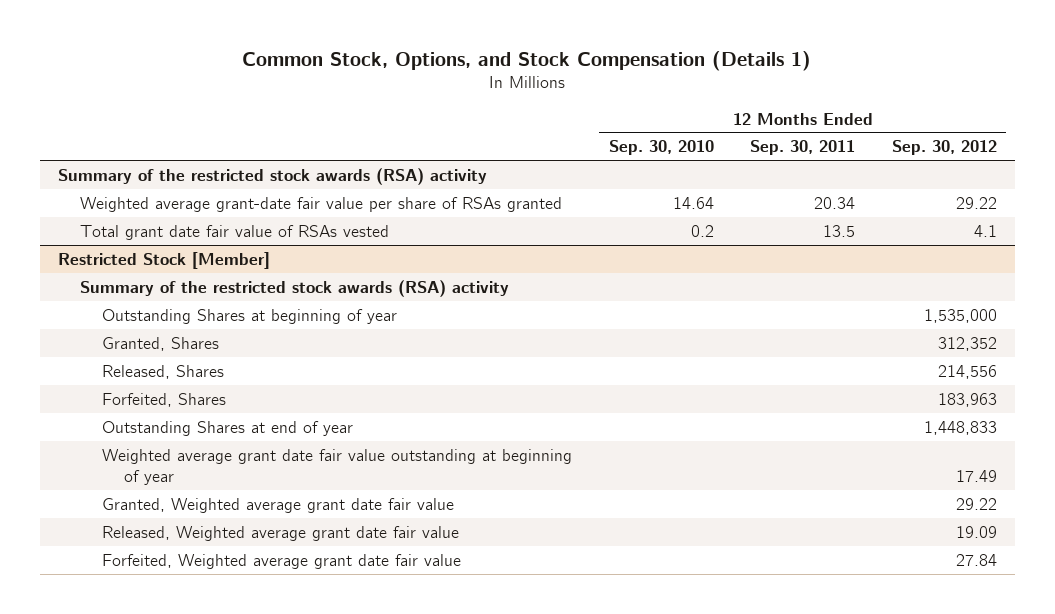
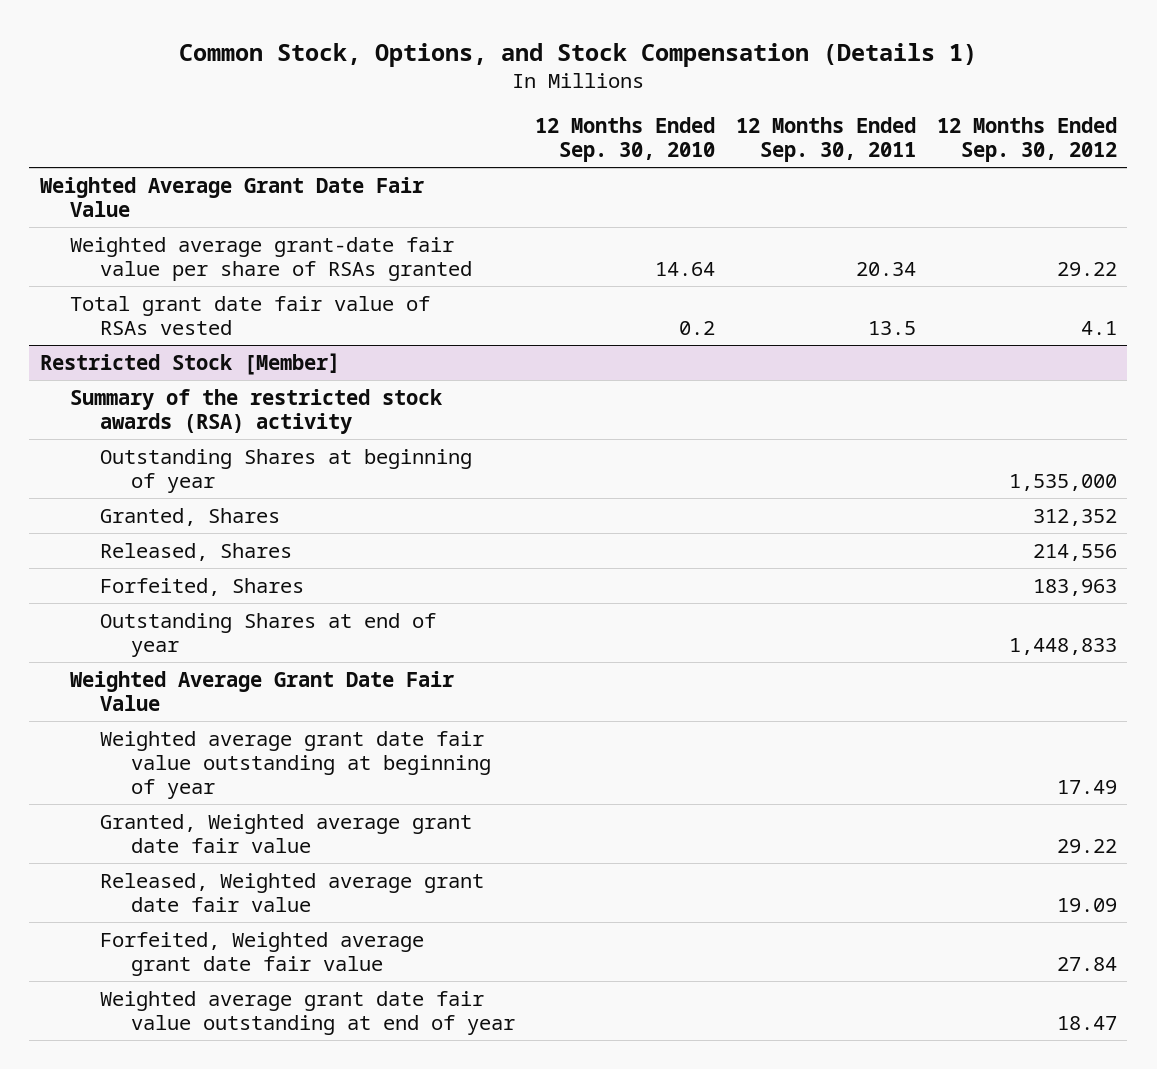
- Summary of the restricted stock awards (RSA) activity
+ Weighted Average Grant Date Fair Value
@ Restricted Stock [Member]
+ Weighted Average Grant Date Fair Value
+ Weighted average grant date fair value outstanding at end of year | | | 18.47

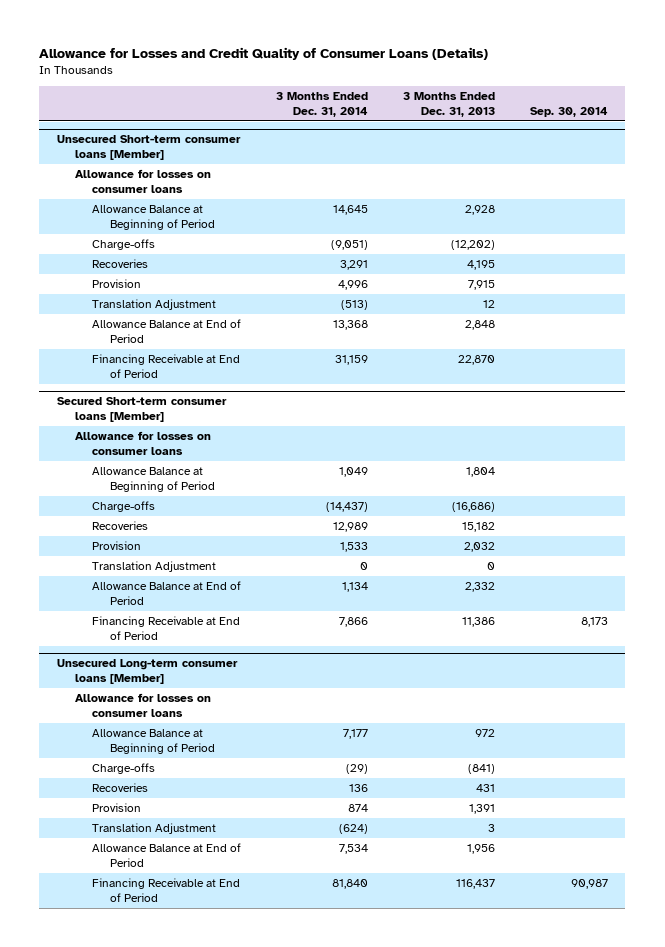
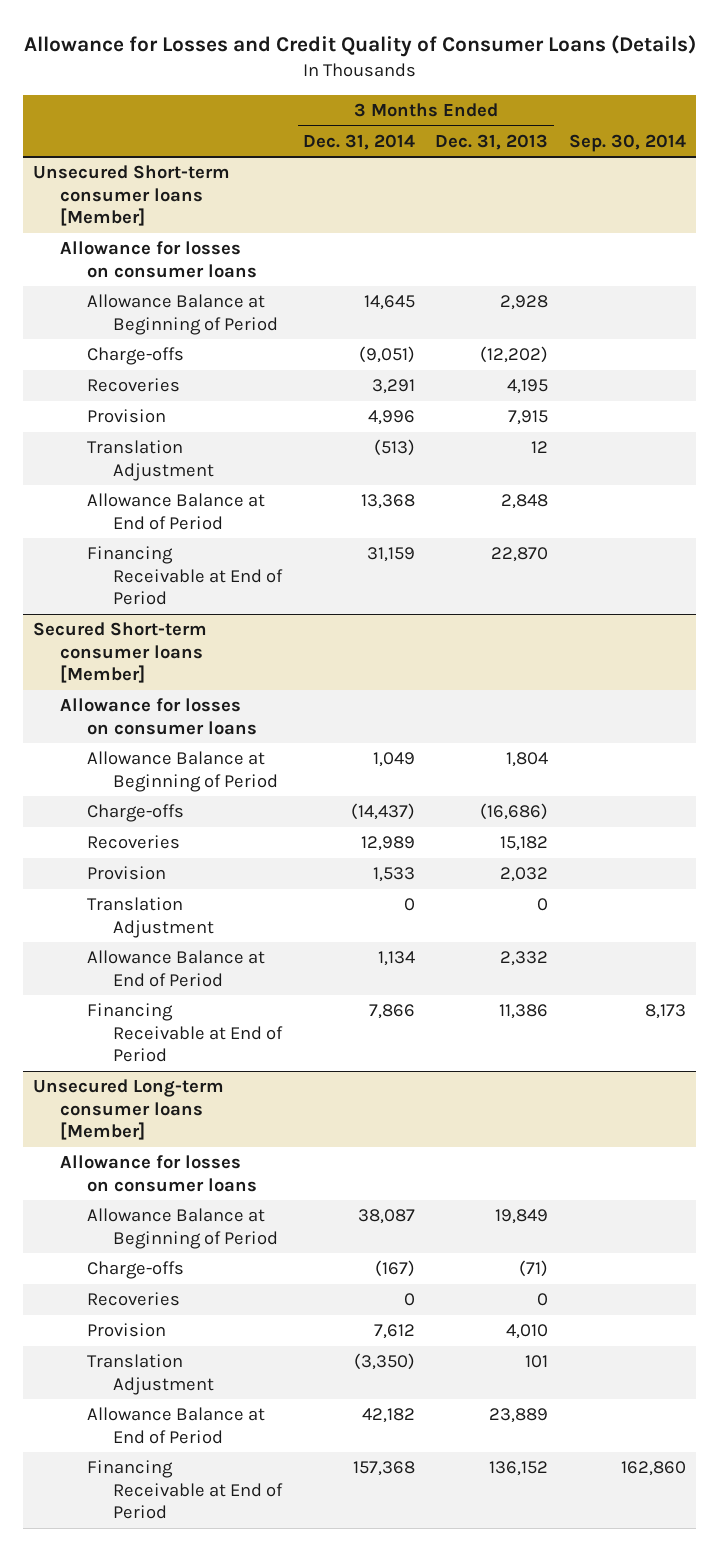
@ Unsecured Long-term consumer loans [Member]
- Allowance Balance at Beginning of Period | 7,177 | 972 |
- Charge-offs | (29) | (841) |
- Recoveries | 136 | 431 |
- Provision | 874 | 1,391 |
- Translation Adjustment | (624) | 3 |
- Allowance Balance at End of Period | 7,534 | 1,956 |
- Financing Receivable at End of Period | 81,840 | 116,437 | 90,987
+ Allowance Balance at Beginning of Period | 38,087 | 19,849 |
+ Charge-offs | (167) | (71) |
+ Recoveries | 0 | 0 |
+ Provision | 7,612 | 4,010 |
+ Translation Adjustment | (3,350) | 101 |
+ Allowance Balance at End of Period | 42,182 | 23,889 |
+ Financing Receivable at End of Period | 157,368 | 136,152 | 162,860

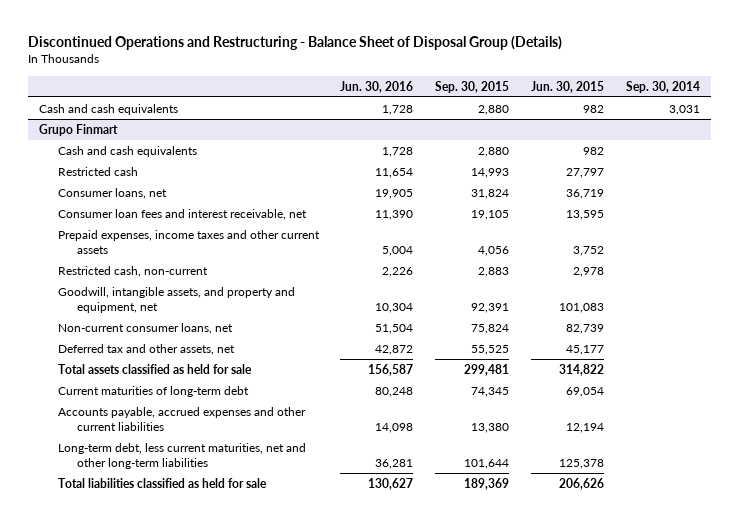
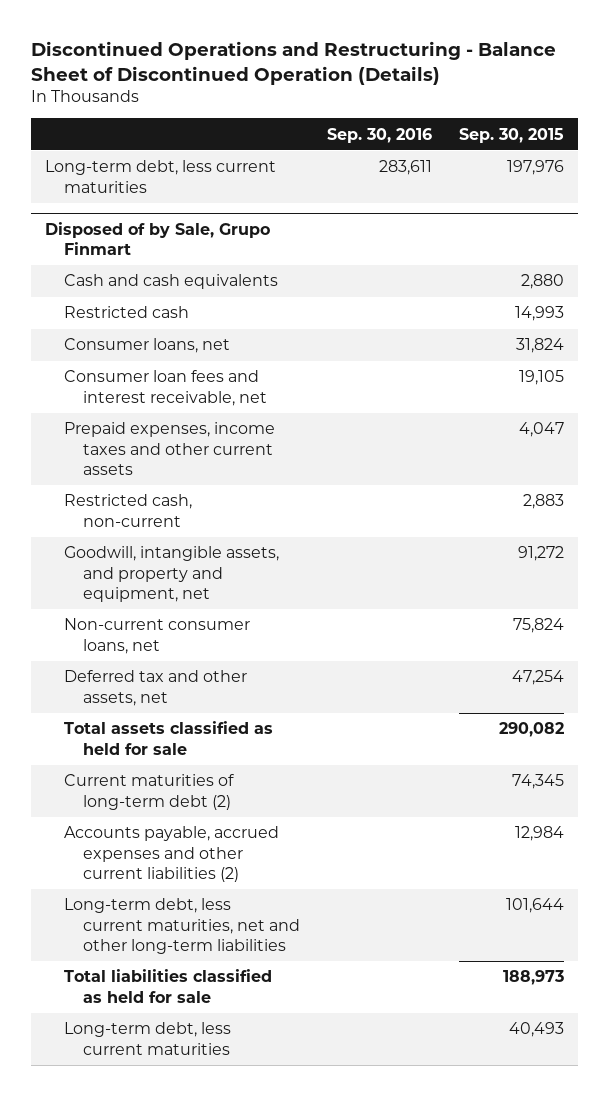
- Discontinued Operations and Restructuring - Balance Sheet of Disposal Group (Details)
+ Discontinued Operations and Restructuring - Balance Sheet of Discontinued Operation (Details)
- | Jun. 30, 2016 | Sep. 30, 2015 | Jun. 30, 2015 | Sep. 30, 2014
+ | Sep. 30, 2016 | Sep. 30, 2015
- Cash and cash equivalents | 1,728 | 2,880 | 982 | 3,031
- Grupo Finmart
+ Long-term debt, less current maturities | 283,611 | 197,976
+ Disposed of by Sale, Grupo Finmart
- Prepaid expenses, income taxes and other current assets | 5,004 | 4,056 | 3,752 |
+ Prepaid expenses, income taxes and other current assets | | 4,047
- Goodwill, intangible assets, and property and equipment, net | 10,304 | 92,391 | 101,083 |
+ Goodwill, intangible assets, and property and equipment, net | | 91,272
- Deferred tax and other assets, net | 42,872 | 55,525 | 45,177 |
- Total assets classified as held for sale | 156,587 | 299,481 | 314,822 |
- Current maturities of long-term debt | 80,248 | 74,345 | 69,054 |
- Accounts payable, accrued expenses and other current liabilities | 14,098 | 13,380 | 12,194 |
+ Deferred tax and other assets, net | | 47,254
+ Total assets classified as held for sale | | 290,082
+ Current maturities of long-term debt (2) | | 74,345
+ Accounts payable, accrued expenses and other current liabilities (2) | | 12,984
- Total liabilities classified as held for sale | 130,627 | 189,369 | 206,626 |
+ Total liabilities classified as held for sale | | 188,973
+ Long-term debt, less current maturities | | 40,493

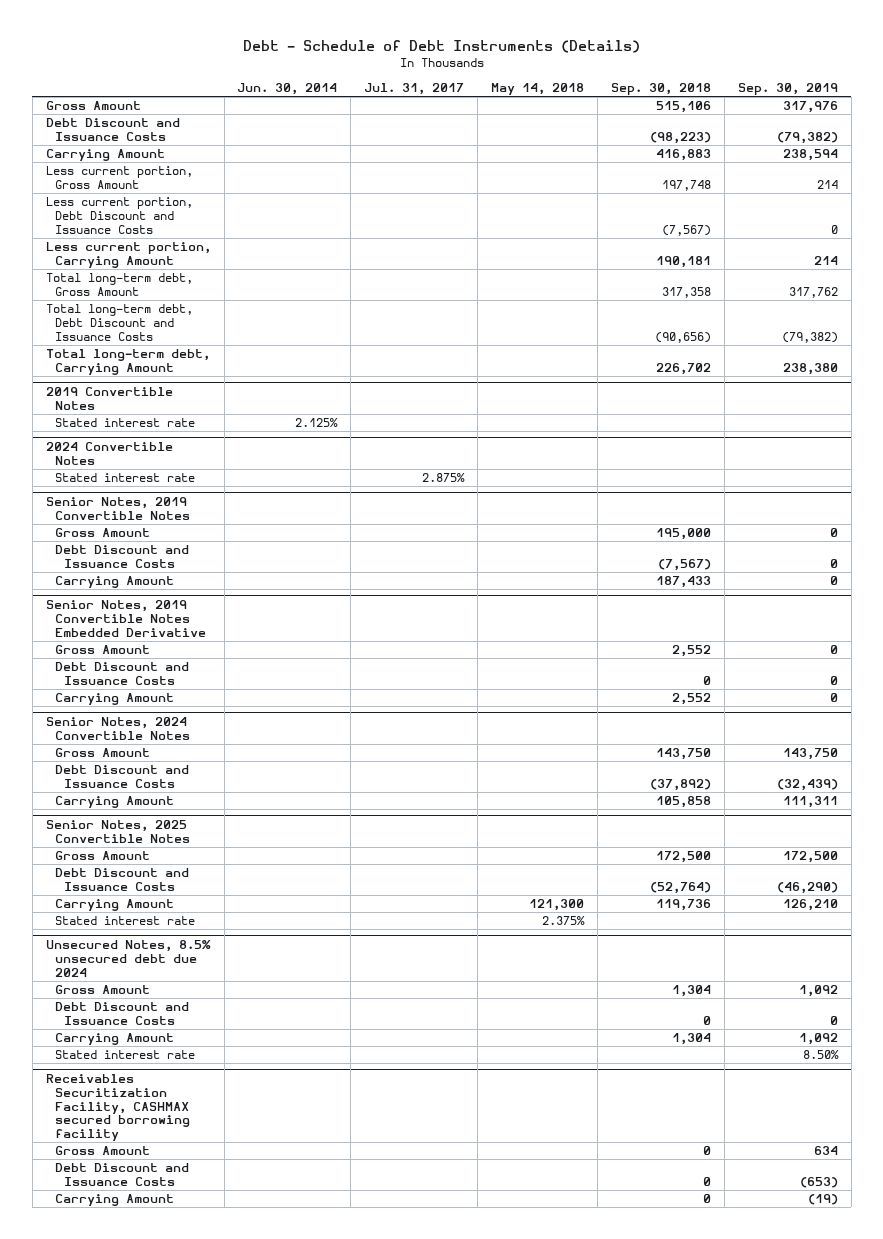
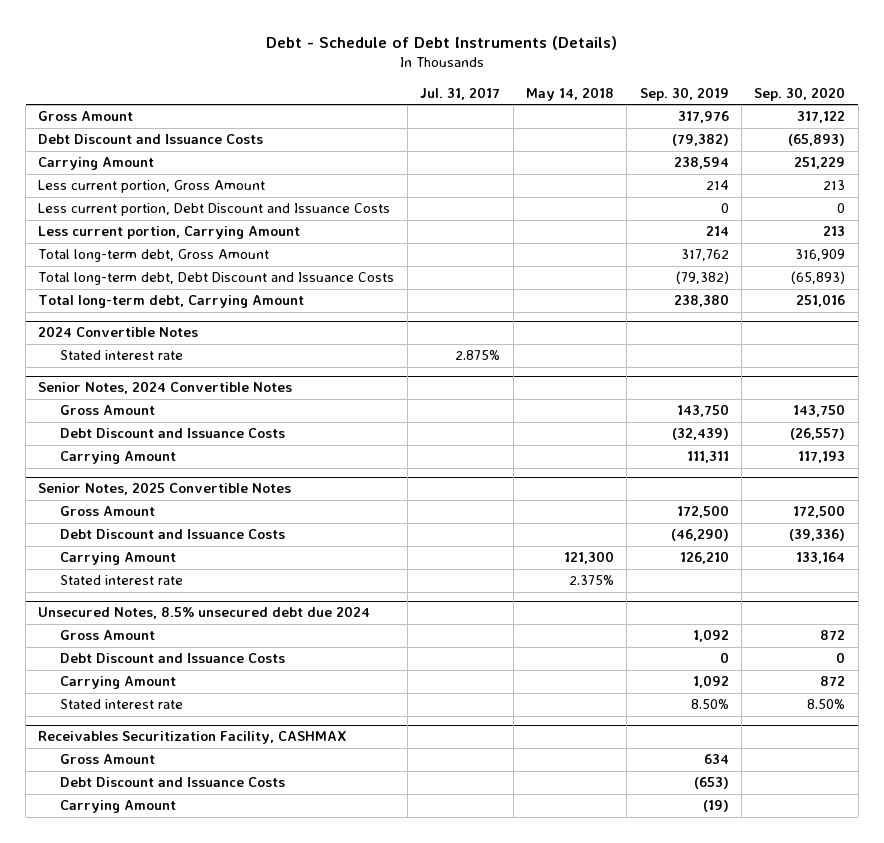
- | Jun. 30, 2014 | Jul. 31, 2017 | May 14, 2018 | Sep. 30, 2018 | Sep. 30, 2019
+ | Jul. 31, 2017 | May 14, 2018 | Sep. 30, 2019 | Sep. 30, 2020
- 2019 Convertible Notes
- Stated interest rate | 2.125% | | | |
- Senior Notes, 2019 Convertible Notes
- Gross Amount | | | | 195,000 | 0
- Debt Discount and Issuance Costs | | | | (7,567) | 0
- Carrying Amount | | | | 187,433 | 0
- Senior Notes, 2019 Convertible Notes Embedded Derivative
- Gross Amount | | | | 2,552 | 0
- Debt Discount and Issuance Costs | | | | 0 | 0
- Carrying Amount | | | | 2,552 | 0
- Receivables Securitization Facility, CASHMAX secured borrowing facility
+ Receivables Securitization Facility, CASHMAX

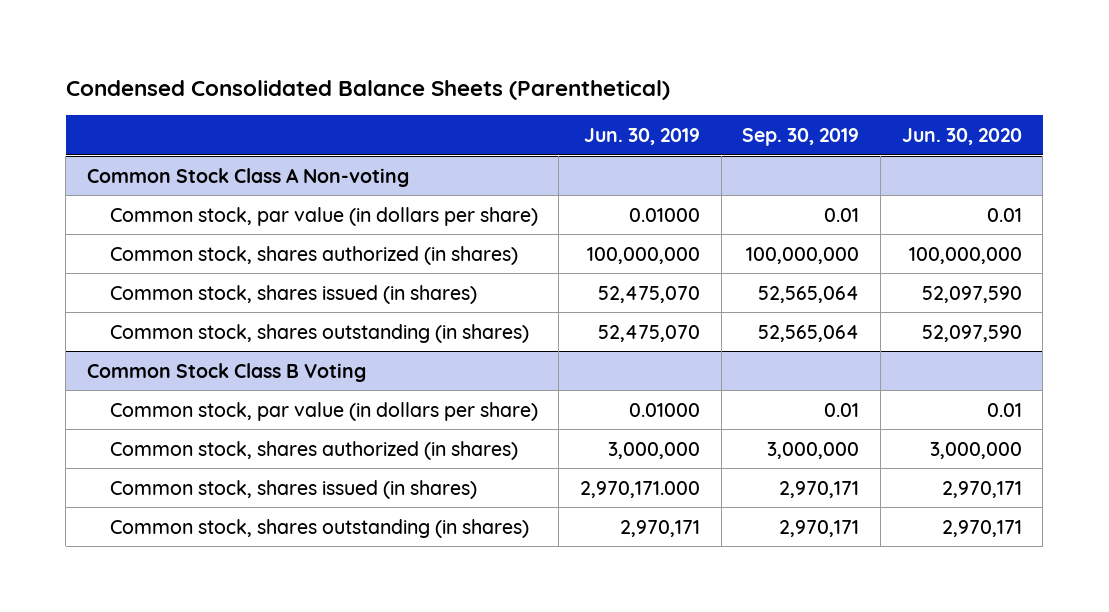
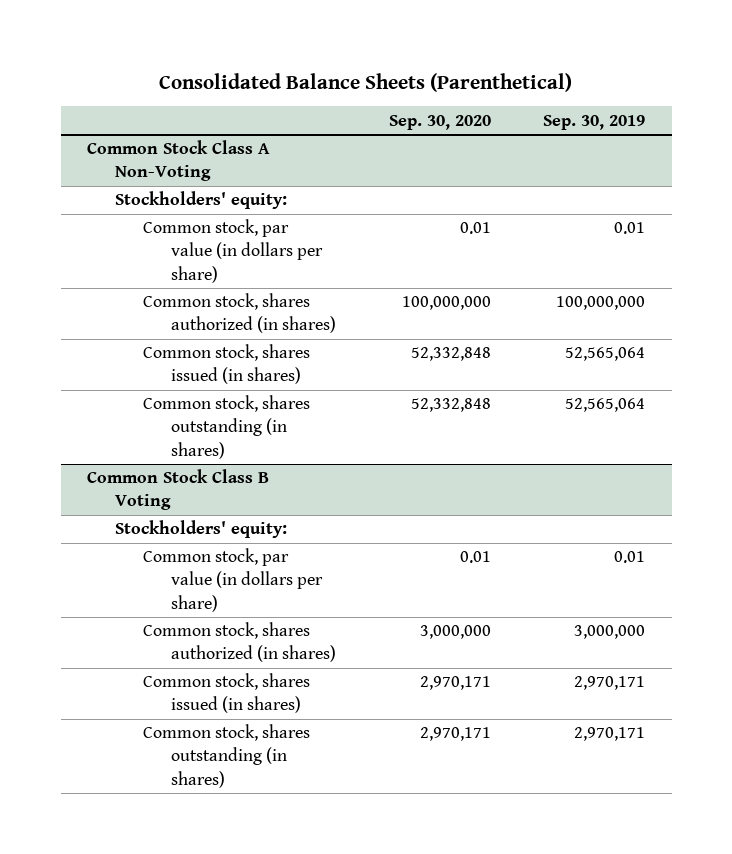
- Condensed Consolidated Balance Sheets (Parenthetical)
+ Consolidated Balance Sheets (Parenthetical)
- | Jun. 30, 2019 | Sep. 30, 2019 | Jun. 30, 2020
+ | Sep. 30, 2020 | Sep. 30, 2019
- Common Stock Class A Non-voting
+ Common Stock Class A Non-Voting
+ Stockholders' equity:
@ Common Stock Class B Voting
+ Stockholders' equity:

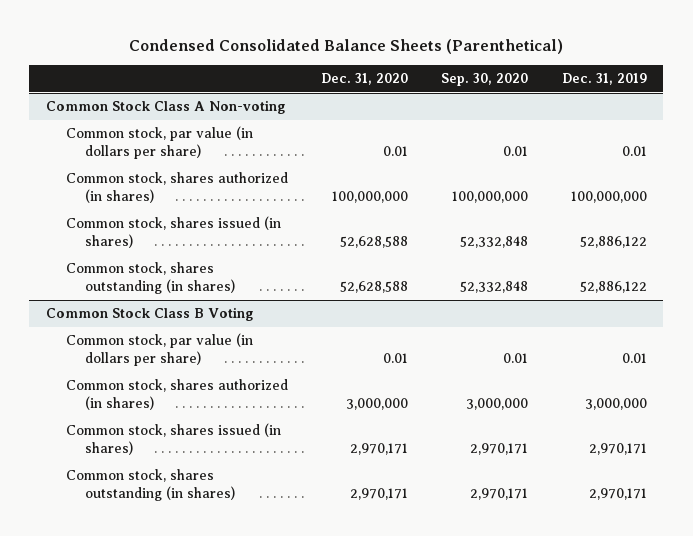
- Consolidated Balance Sheets (Parenthetical)
+ Condensed Consolidated Balance Sheets (Parenthetical)
- | Sep. 30, 2020 | Sep. 30, 2019
+ | Dec. 31, 2020 | Sep. 30, 2020 | Dec. 31, 2019
- Common Stock Class A Non-Voting
- Stockholders' equity:
+ Common Stock Class A Non-voting
@ Common Stock Class B Voting
- Stockholders' equity:

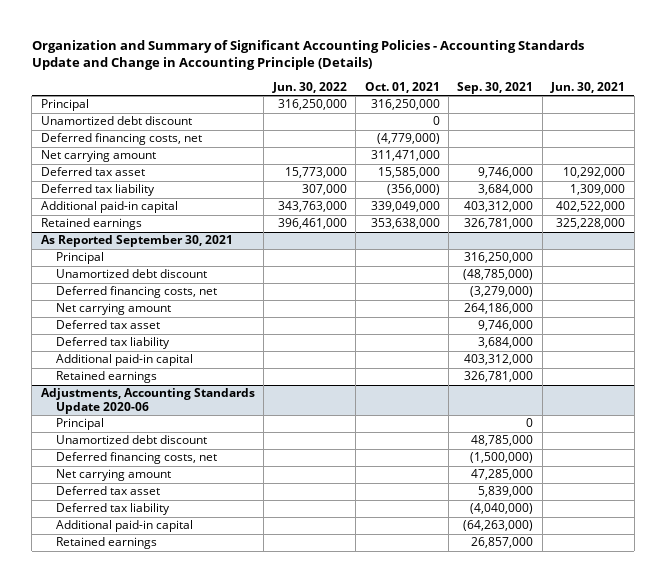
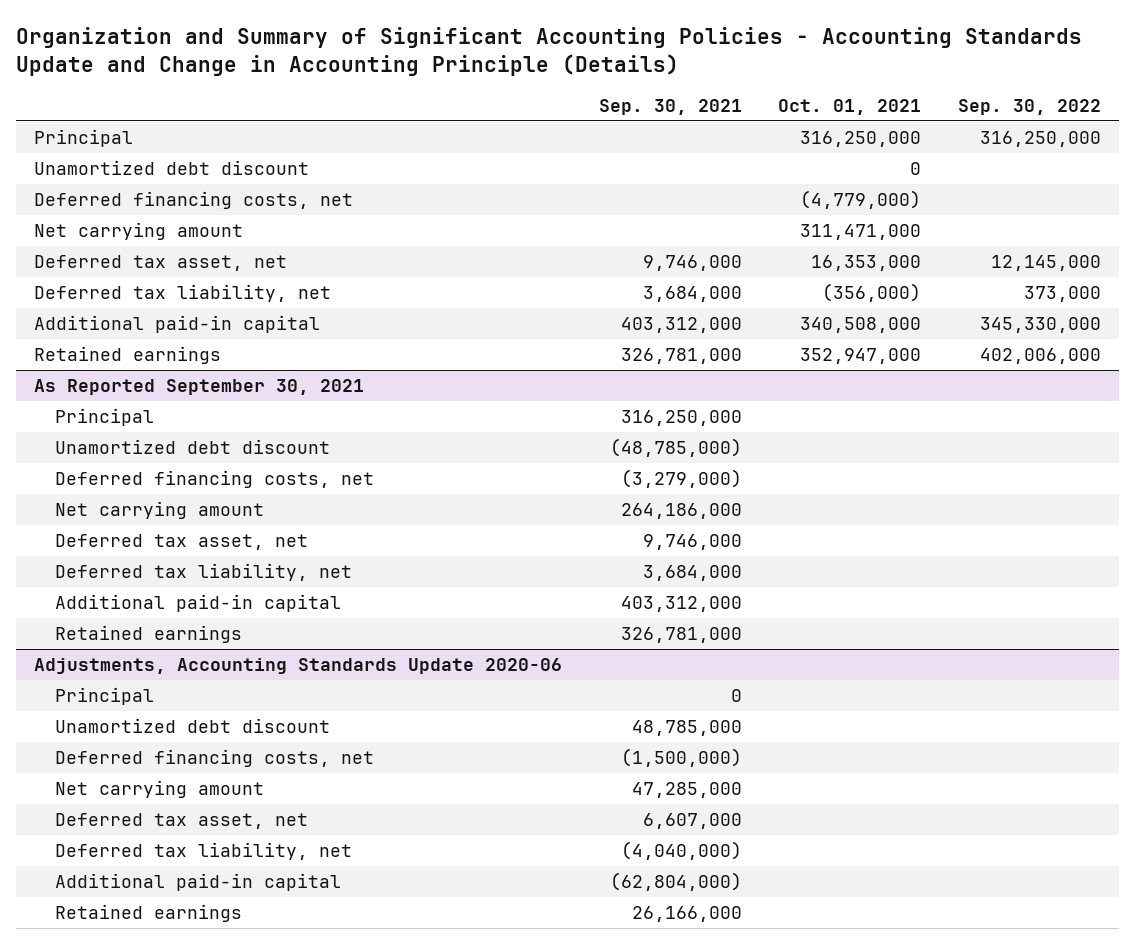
- | Jun. 30, 2022 | Oct. 01, 2021 | Sep. 30, 2021 | Jun. 30, 2021
+ | Sep. 30, 2021 | Oct. 01, 2021 | Sep. 30, 2022
- Deferred tax asset | 15,773,000 | 15,585,000 | 9,746,000 | 10,292,000
- Deferred tax liability | 307,000 | (356,000) | 3,684,000 | 1,309,000
- Additional paid-in capital | 343,763,000 | 339,049,000 | 403,312,000 | 402,522,000
- Retained earnings | 396,461,000 | 353,638,000 | 326,781,000 | 325,228,000
+ Deferred tax asset, net | 9,746,000 | 16,353,000 | 12,145,000
+ Deferred tax liability, net | 3,684,000 | (356,000) | 373,000
+ Additional paid-in capital | 403,312,000 | 340,508,000 | 345,330,000
+ Retained earnings | 326,781,000 | 352,947,000 | 402,006,000
@ As Reported September 30, 2021
- Deferred tax asset | | | 9,746,000 |
- Deferred tax liability | | | 3,684,000 |
+ Deferred tax asset, net | 9,746,000 | |
+ Deferred tax liability, net | 3,684,000 | |
@ Adjustments, Accounting Standards Update 2020-06
- Deferred tax asset | | | 5,839,000 |
- Deferred tax liability | | | (4,040,000) |
- Additional paid-in capital | | | (64,263,000) |
- Retained earnings | | | 26,857,000 |
+ Deferred tax asset, net | 6,607,000 | |
+ Deferred tax liability, net | (4,040,000) | |
+ Additional paid-in capital | (62,804,000) | |
+ Retained earnings | 26,166,000 | |

